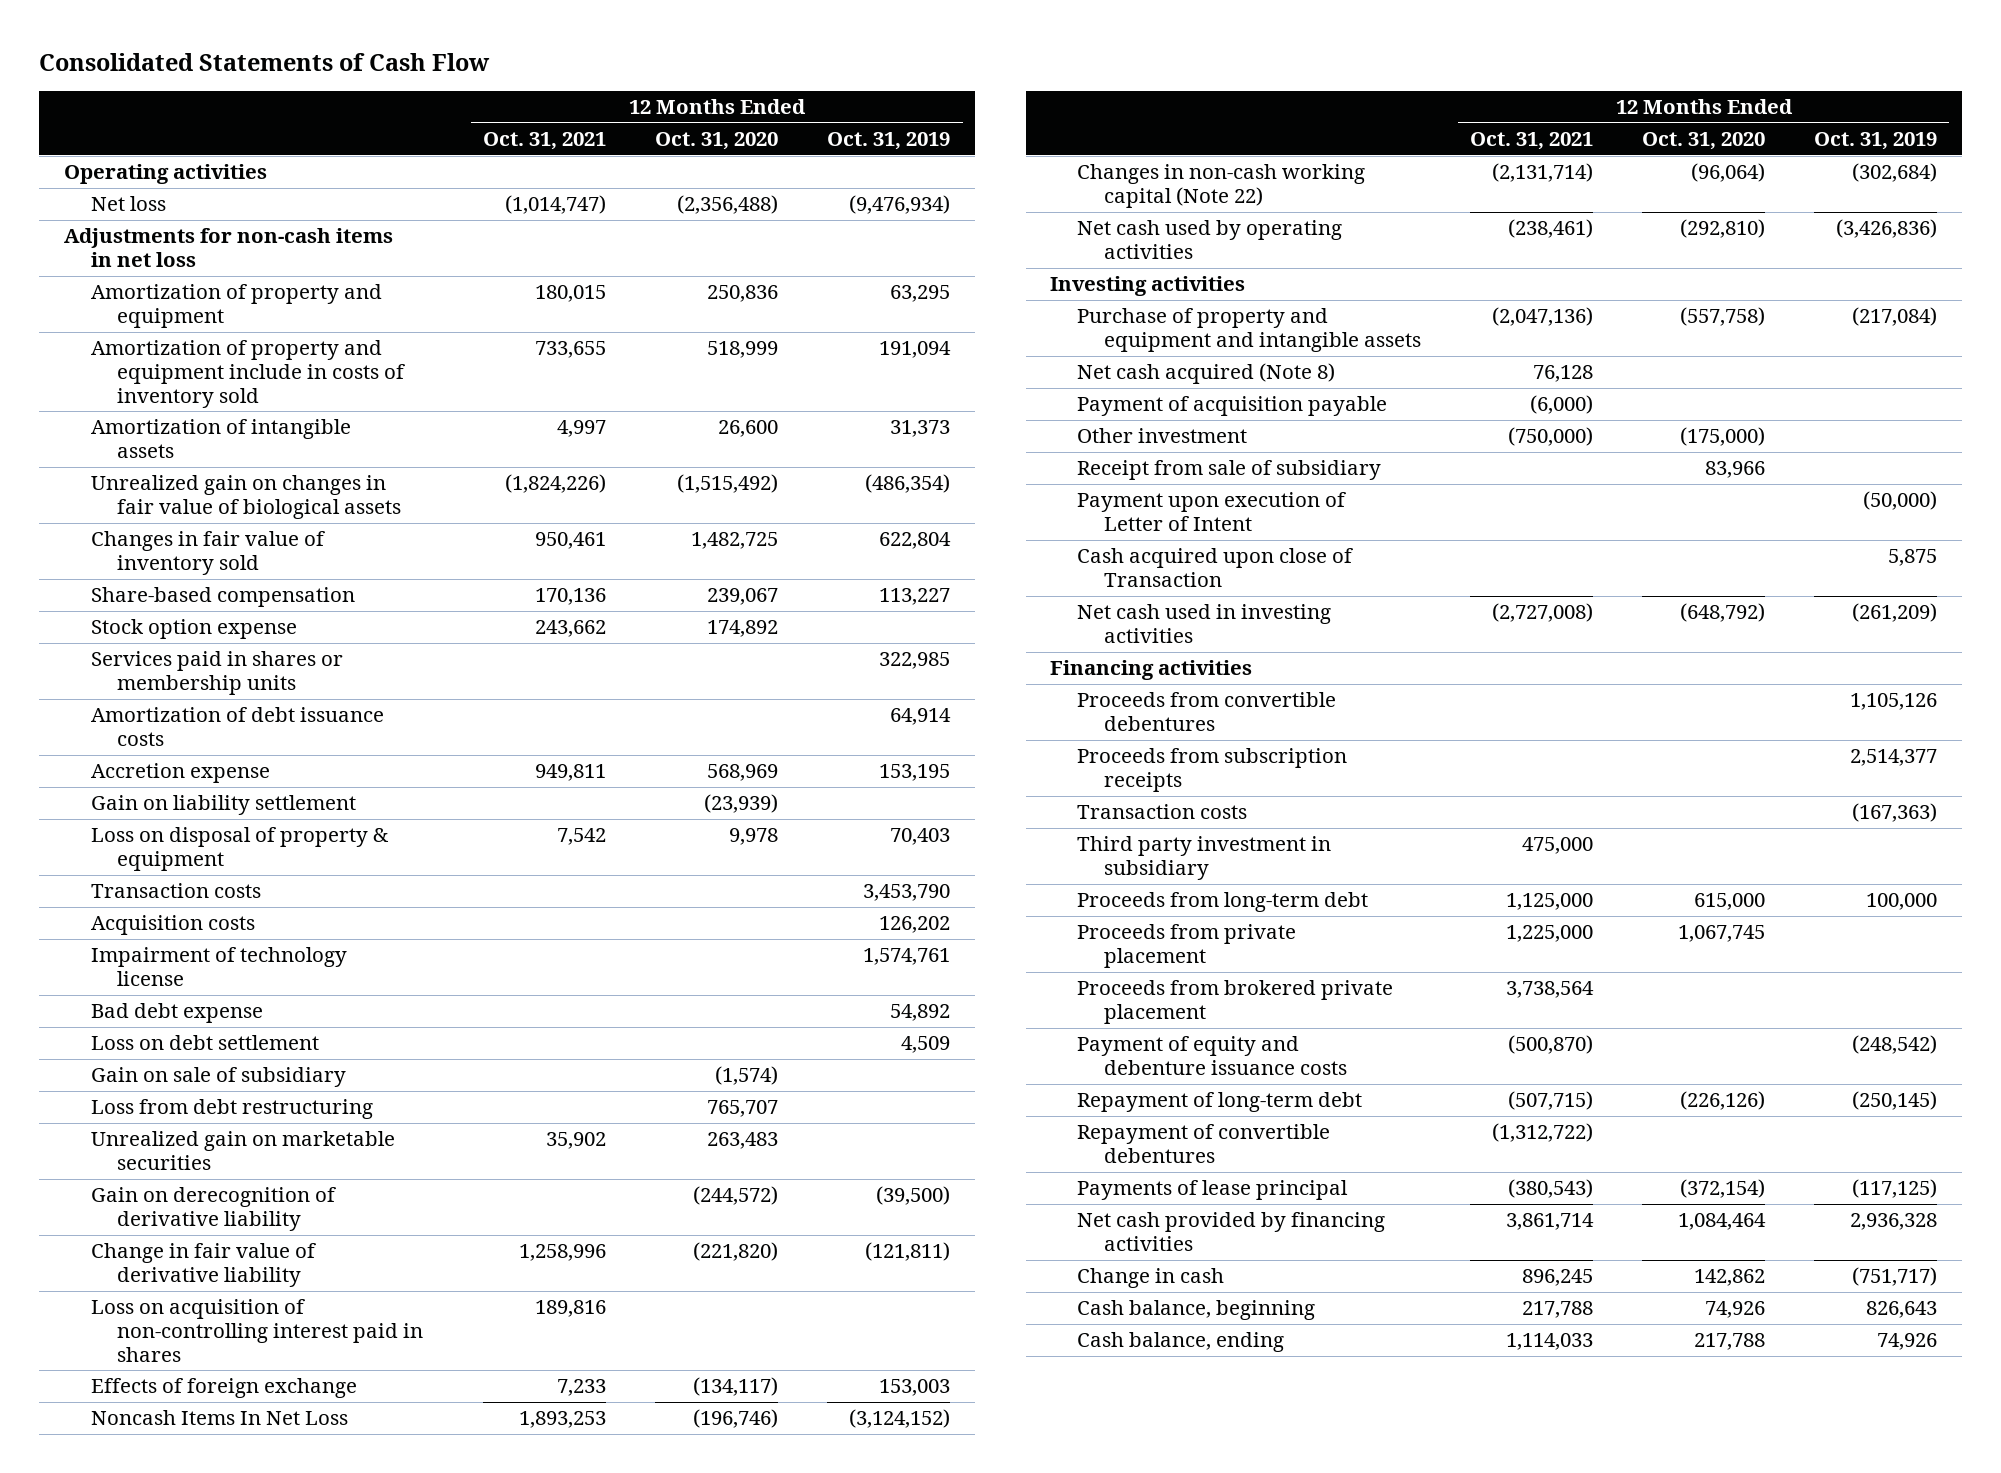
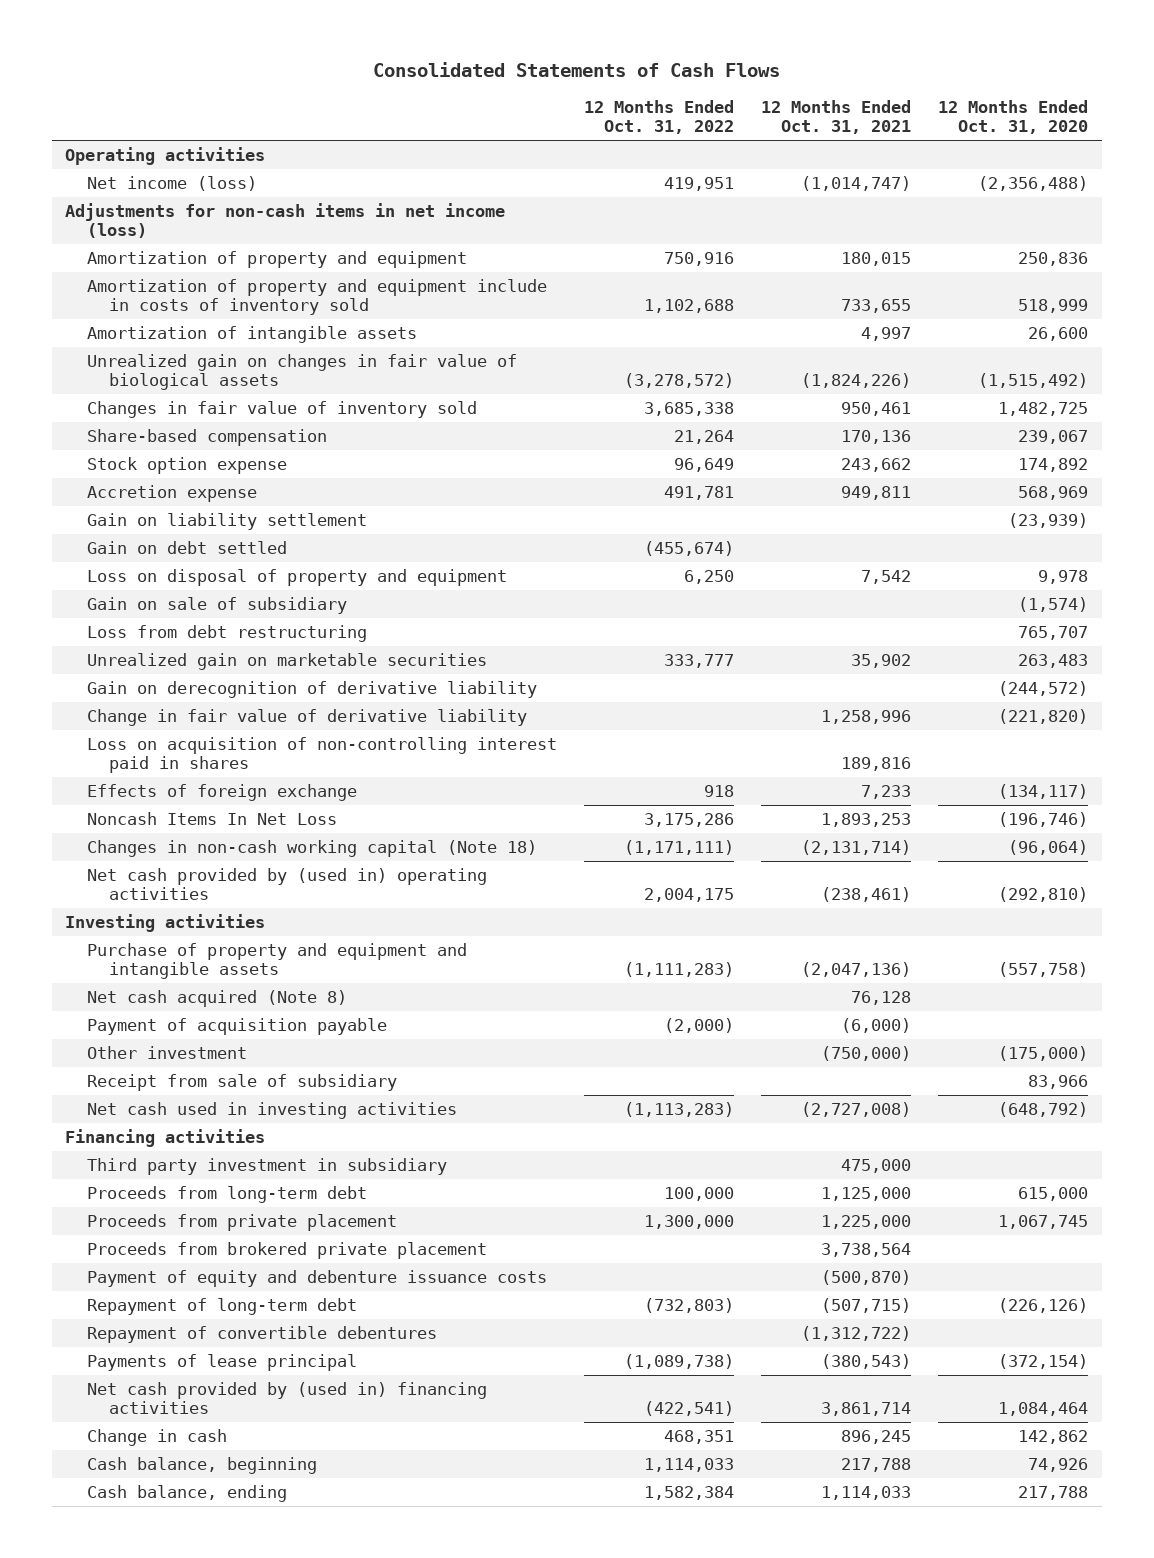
- Consolidated Statements of Cash Flow
+ Consolidated Statements of Cash Flows
- | 12 Months Ended Oct. 31, 2021 | 12 Months Ended Oct. 31, 2020 | 12 Months Ended Oct. 31, 2019
+ | 12 Months Ended Oct. 31, 2022 | 12 Months Ended Oct. 31, 2021 | 12 Months Ended Oct. 31, 2020
- Net loss | (1,014,747) | (2,356,488) | (9,476,934)
- Adjustments for non-cash items in net loss
+ Net income (loss) | 419,951 | (1,014,747) | (2,356,488)
+ Adjustments for non-cash items in net income (loss)
- Services paid in shares or membership units | | | 322,985
- Amortization of debt issuance costs | | | 64,914
- Loss on disposal of property & equipment | 7,542 | 9,978 | 70,403
- Transaction costs | | | 3,453,790
- Acquisition costs | | | 126,202
- Impairment of technology license | | | 1,574,761
- Bad debt expense | | | 54,892
- Loss on debt settlement | | | 4,509
+ Gain on debt settled | (455,674) | |
+ Loss on disposal of property and equipment | 6,250 | 7,542 | 9,978
- Changes in non-cash working capital (Note 22) | (2,131,714) | (96,064) | (302,684)
- Net cash used by operating activities | (238,461) | (292,810) | (3,426,836)
+ Changes in non-cash working capital (Note 18) | (1,171,111) | (2,131,714) | (96,064)
+ Net cash provided by (used in) operating activities | 2,004,175 | (238,461) | (292,810)
- Payment upon execution of Letter of Intent | | | (50,000)
- Cash acquired upon close of Transaction | | | 5,875
- Proceeds from convertible debentures | | | 1,105,126
- Proceeds from subscription receipts | | | 2,514,377
- Transaction costs | | | (167,363)
- Net cash provided by financing activities | 3,861,714 | 1,084,464 | 2,936,328
+ Net cash provided by (used in) financing activities | (422,541) | 3,861,714 | 1,084,464

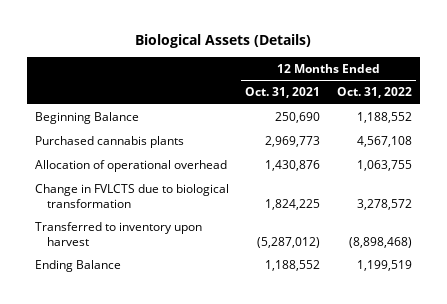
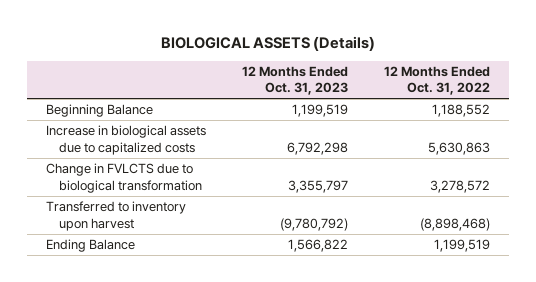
- Biological Assets (Details)
+ BIOLOGICAL ASSETS (Details)
- | 12 Months Ended Oct. 31, 2021 | 12 Months Ended Oct. 31, 2022
+ | 12 Months Ended Oct. 31, 2023 | 12 Months Ended Oct. 31, 2022
- Purchased cannabis plants | 2,969,773 | 4,567,108
- Allocation of operational overhead | 1,430,876 | 1,063,755
+ Increase in biological assets due to capitalized costs | 6,792,298 | 5,630,863

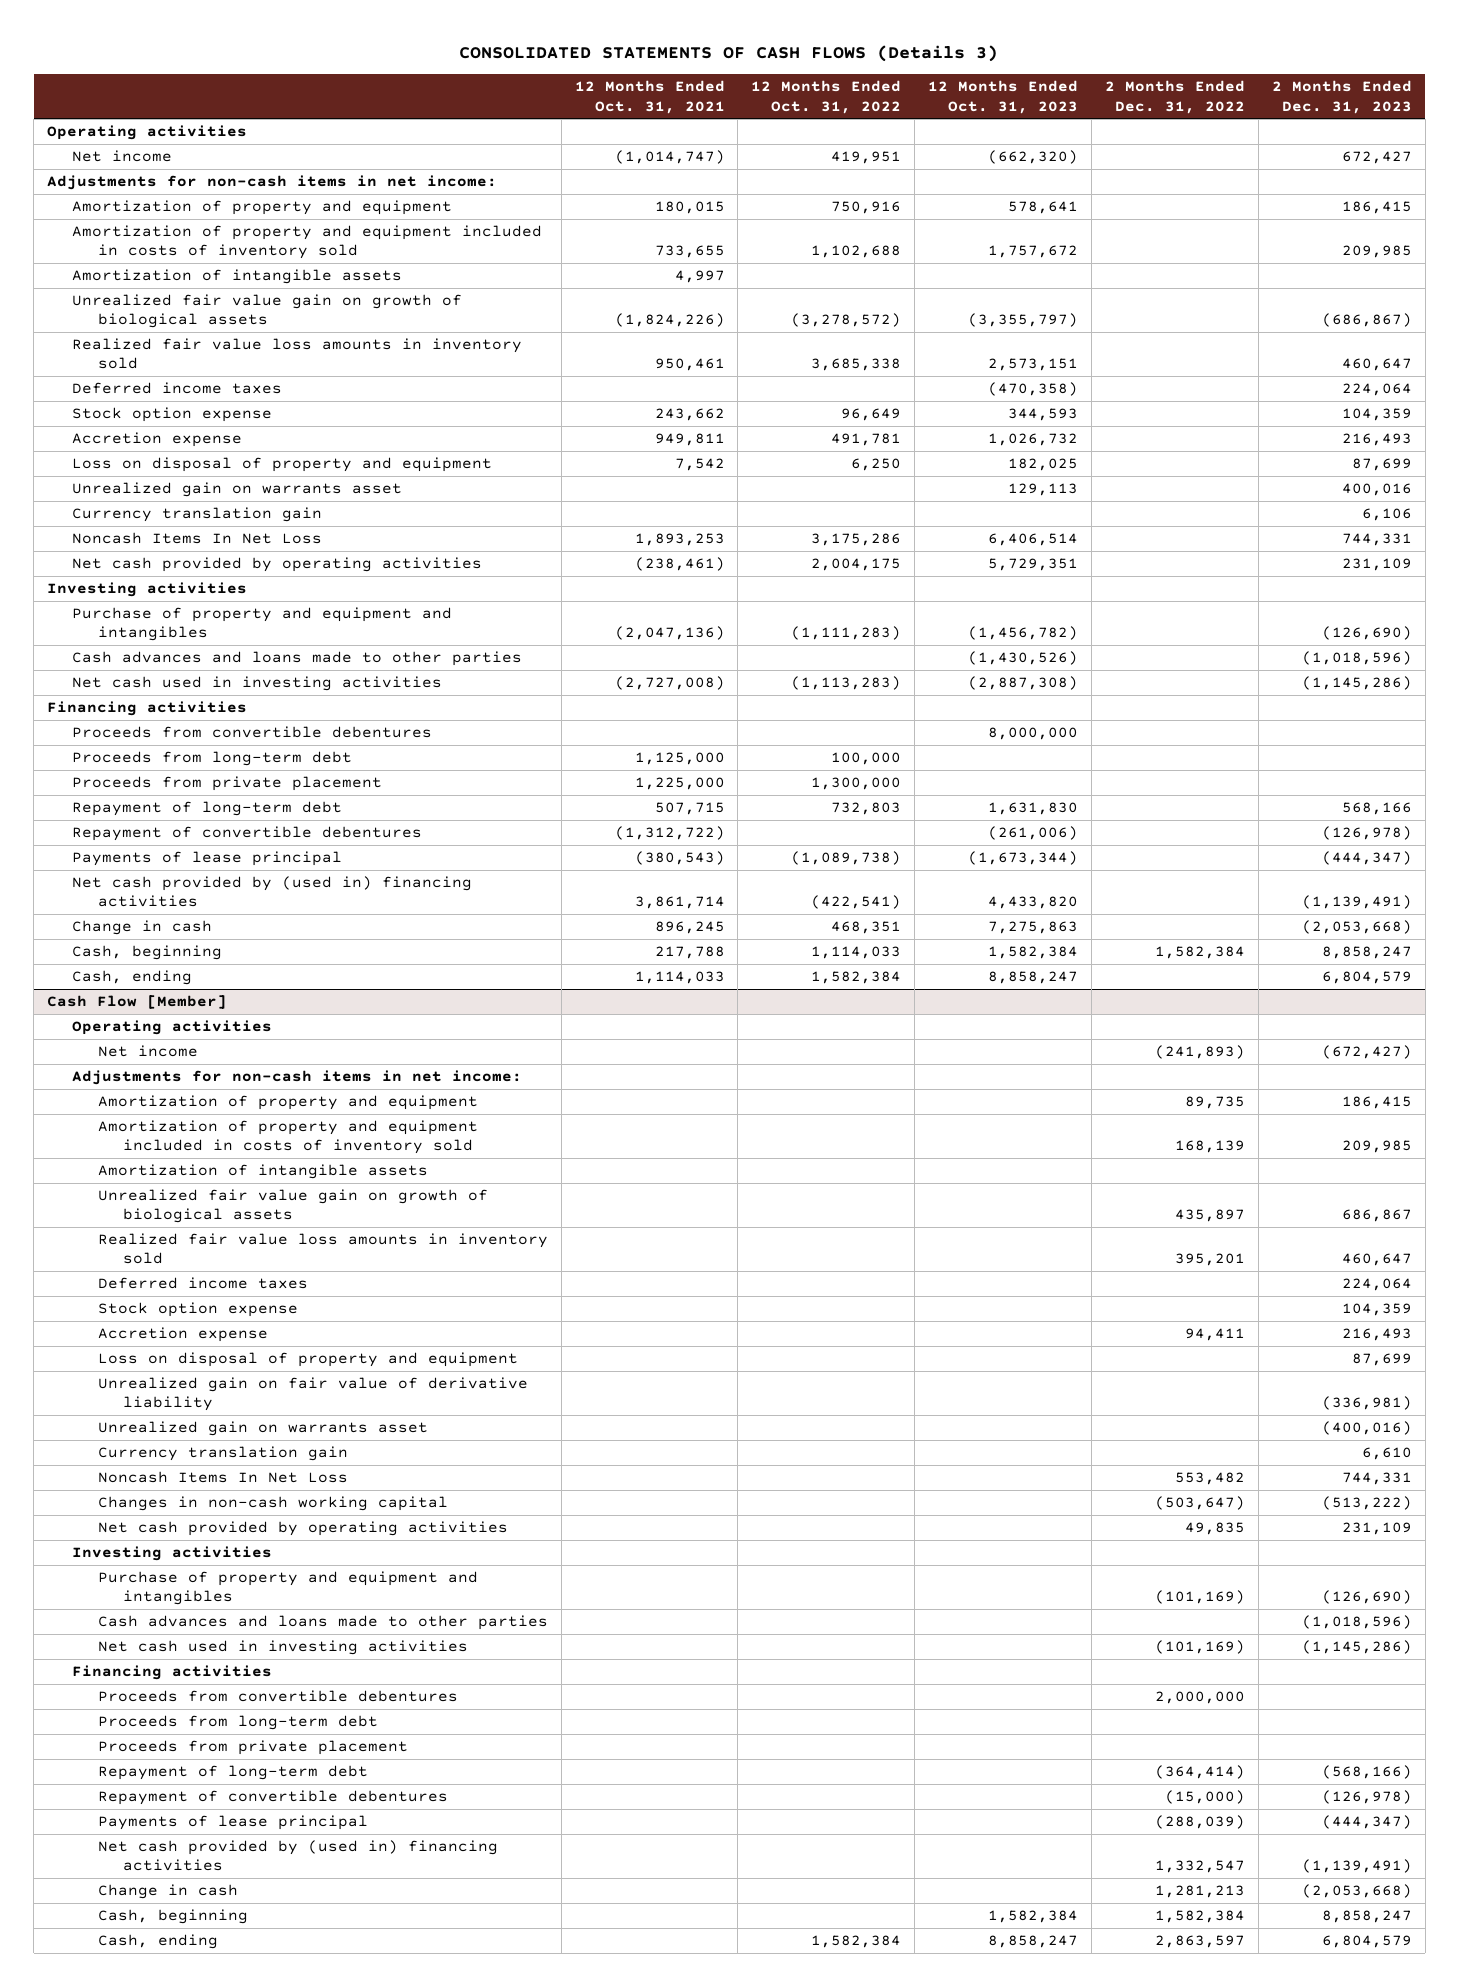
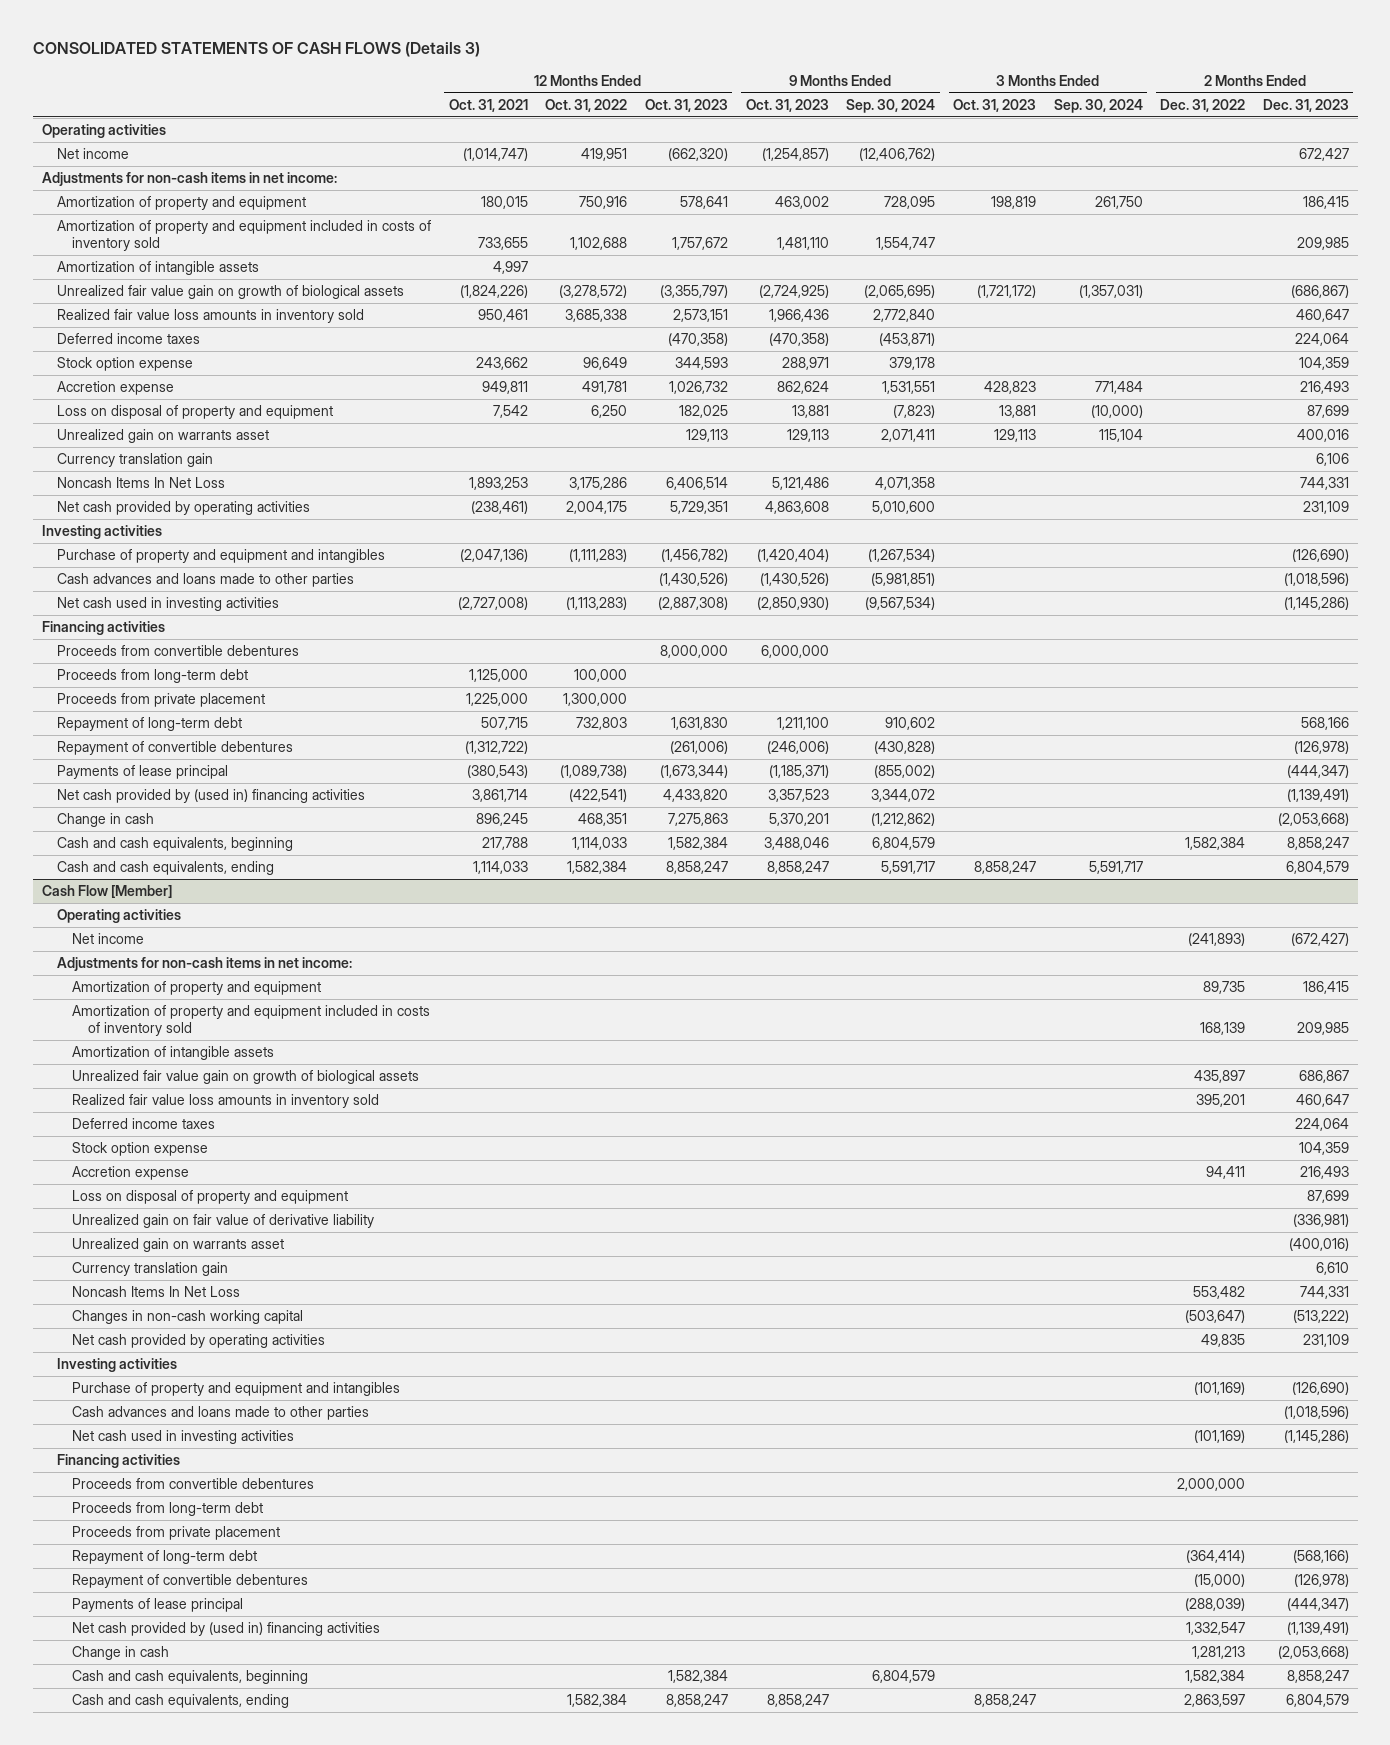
- | 12 Months Ended Oct. 31, 2021 | 12 Months Ended Oct. 31, 2022 | 12 Months Ended Oct. 31, 2023 | 2 Months Ended Dec. 31, 2022 | 2 Months Ended Dec. 31, 2023
+ | 12 Months Ended Oct. 31, 2021 | 12 Months Ended Oct. 31, 2022 | 12 Months Ended Oct. 31, 2023 | 9 Months Ended Oct. 31, 2023 | 9 Months Ended Sep. 30, 2024 | 3 Months Ended Oct. 31, 2023 | 3 Months Ended Sep. 30, 2024 | 2 Months Ended Dec. 31, 2022 | 2 Months Ended Dec. 31, 2023
- Cash, beginning | 217,788 | 1,114,033 | 1,582,384 | 1,582,384 | 8,858,247
- Cash, ending | 1,114,033 | 1,582,384 | 8,858,247 | | 6,804,579
+ Cash and cash equivalents, beginning | 217,788 | 1,114,033 | 1,582,384 | 3,488,046 | 6,804,579 | | | 1,582,384 | 8,858,247
+ Cash and cash equivalents, ending | 1,114,033 | 1,582,384 | 8,858,247 | 8,858,247 | 5,591,717 | 8,858,247 | 5,591,717 | | 6,804,579
@ Cash Flow [Member]
- Cash, beginning | | | 1,582,384 | 1,582,384 | 8,858,247
- Cash, ending | | 1,582,384 | 8,858,247 | 2,863,597 | 6,804,579
+ Cash and cash equivalents, beginning | | | 1,582,384 | | 6,804,579 | | | 1,582,384 | 8,858,247
+ Cash and cash equivalents, ending | | 1,582,384 | 8,858,247 | 8,858,247 | | 8,858,247 | | 2,863,597 | 6,804,579

